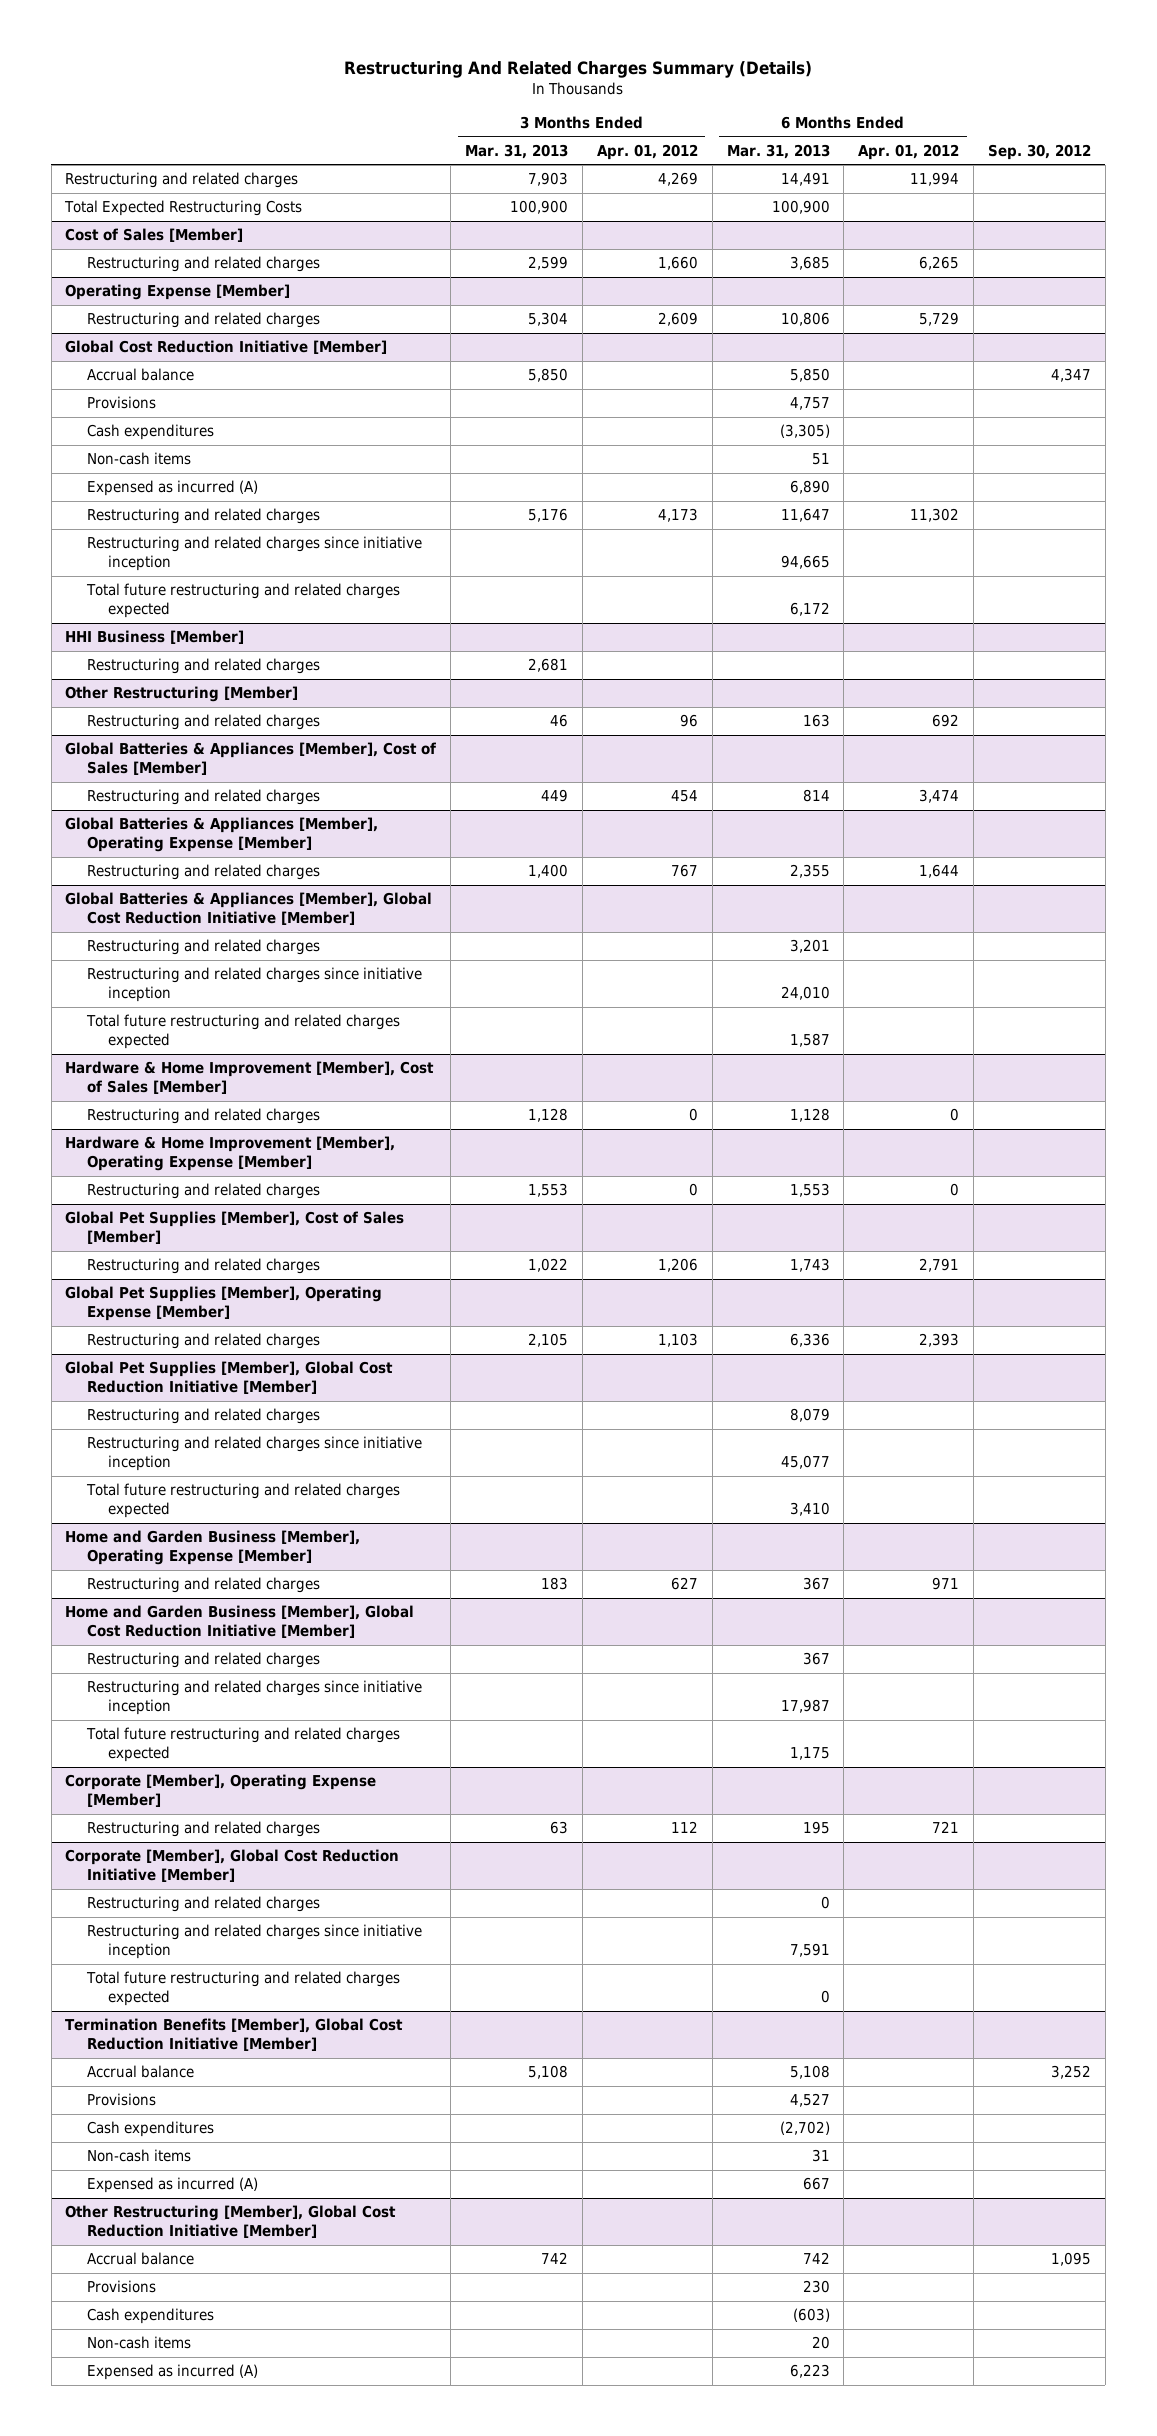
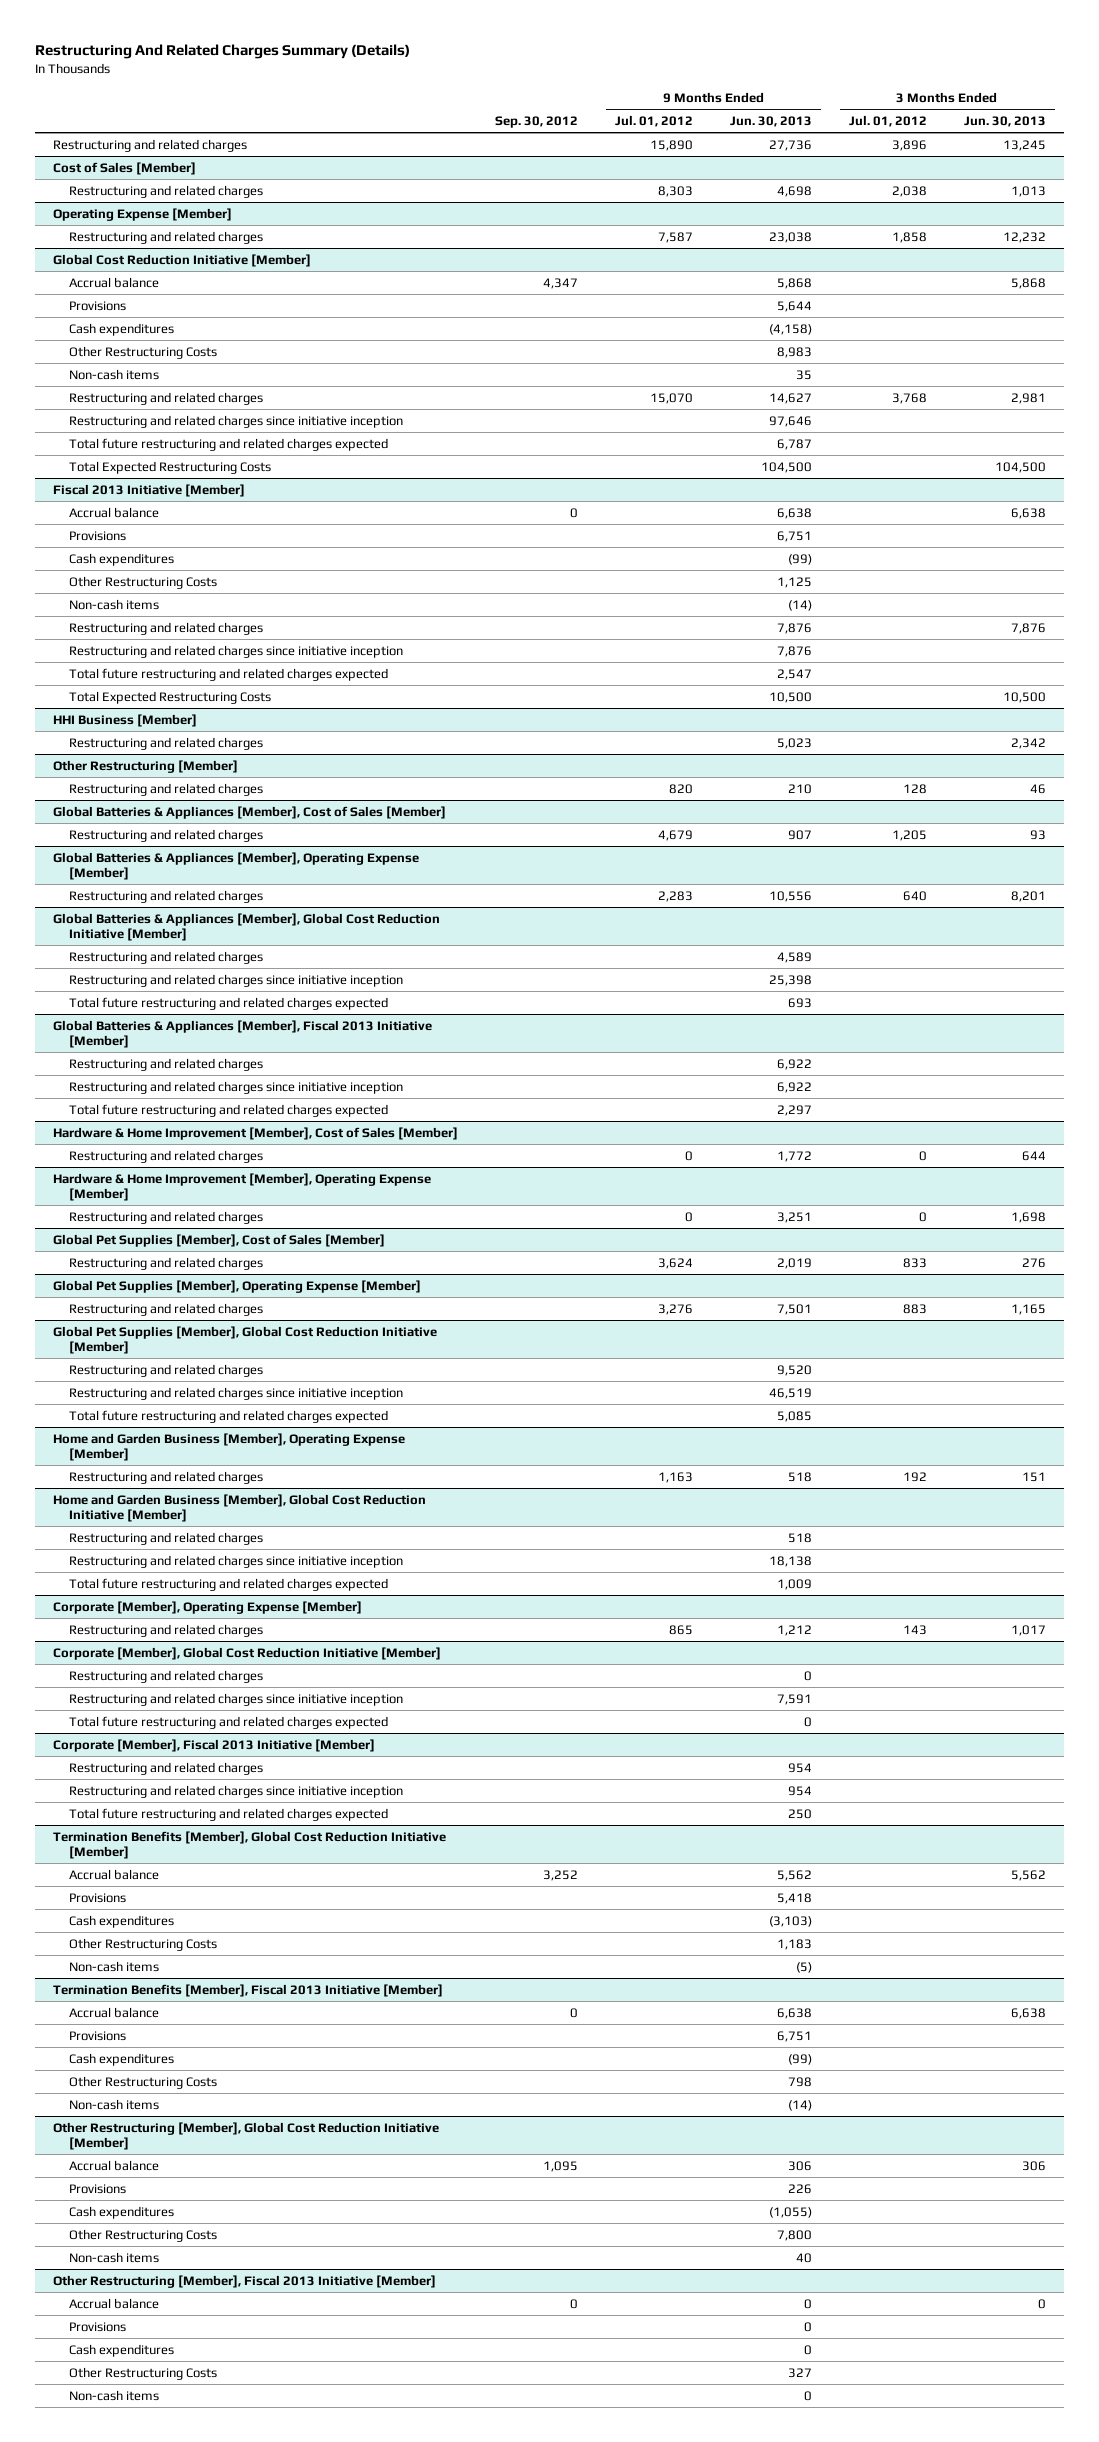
- | 3 Months Ended Mar. 31, 2013 | 3 Months Ended Apr. 01, 2012 | 6 Months Ended Mar. 31, 2013 | 6 Months Ended Apr. 01, 2012 | Sep. 30, 2012
+ | Sep. 30, 2012 | 9 Months Ended Jul. 01, 2012 | 9 Months Ended Jun. 30, 2013 | 3 Months Ended Jul. 01, 2012 | 3 Months Ended Jun. 30, 2013
- Total Expected Restructuring Costs | 100,900 | | 100,900 | |
@ Global Cost Reduction Initiative [Member]
+ Other Restructuring Costs | | | 8,983 | |
- Expensed as incurred (A) | | | 6,890 | |
+ Total Expected Restructuring Costs | | | 104,500 | | 104,500
+ Fiscal 2013 Initiative [Member]
+ Accrual balance | 0 | | 6,638 | | 6,638
+ Provisions | | | 6,751 | |
+ Cash expenditures | | | (99) | |
+ Other Restructuring Costs | | | 1,125 | |
+ Non-cash items | | | (14) | |
+ Restructuring and related charges | | | 7,876 | | 7,876
+ Restructuring and related charges since initiative inception | | | 7,876 | |
+ Total future restructuring and related charges expected | | | 2,547 | |
+ Total Expected Restructuring Costs | | | 10,500 | | 10,500
+ Global Batteries & Appliances [Member], Fiscal 2013 Initiative [Member]
+ Restructuring and related charges | | | 6,922 | |
+ Restructuring and related charges since initiative inception | | | 6,922 | |
+ Total future restructuring and related charges expected | | | 2,297 | |
+ Corporate [Member], Fiscal 2013 Initiative [Member]
+ Restructuring and related charges | | | 954 | |
+ Restructuring and related charges since initiative inception | | | 954 | |
+ Total future restructuring and related charges expected | | | 250 | |
@ Termination Benefits [Member], Global Cost Reduction Initiative [Member]
+ Other Restructuring Costs | | | 1,183 | |
- Expensed as incurred (A) | | | 667 | |
+ Termination Benefits [Member], Fiscal 2013 Initiative [Member]
+ Accrual balance | 0 | | 6,638 | | 6,638
+ Provisions | | | 6,751 | |
+ Cash expenditures | | | (99) | |
+ Other Restructuring Costs | | | 798 | |
+ Non-cash items | | | (14) | |
@ Other Restructuring [Member], Global Cost Reduction Initiative [Member]
+ Other Restructuring Costs | | | 7,800 | |
- Expensed as incurred (A) | | | 6,223 | |
+ Other Restructuring [Member], Fiscal 2013 Initiative [Member]
+ Accrual balance | 0 | | 0 | | 0
+ Provisions | | | 0 | |
+ Cash expenditures | | | 0 | |
+ Other Restructuring Costs | | | 327 | |
+ Non-cash items | | | 0 | |

